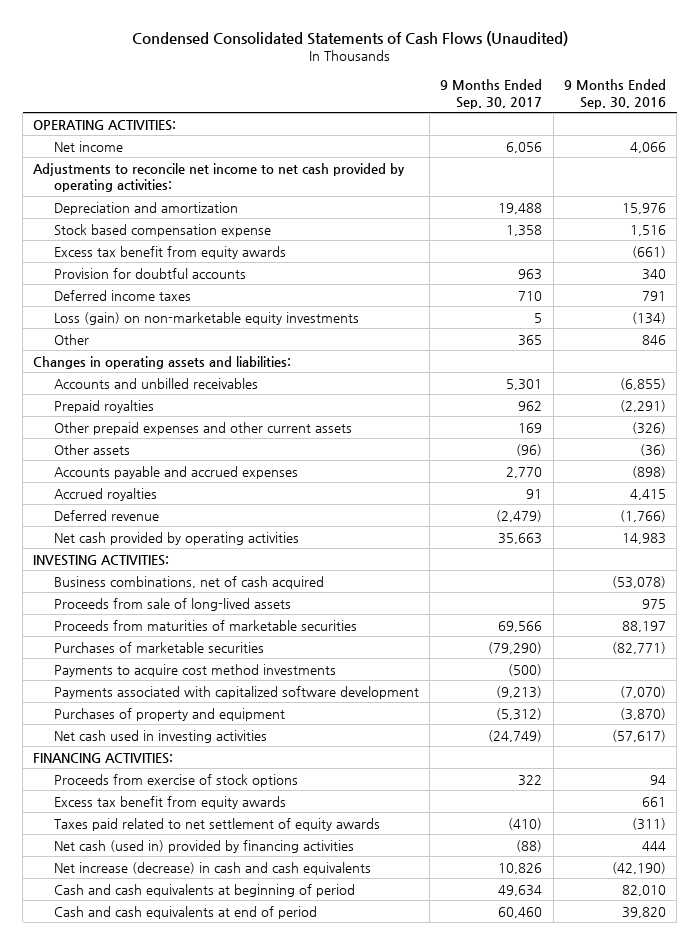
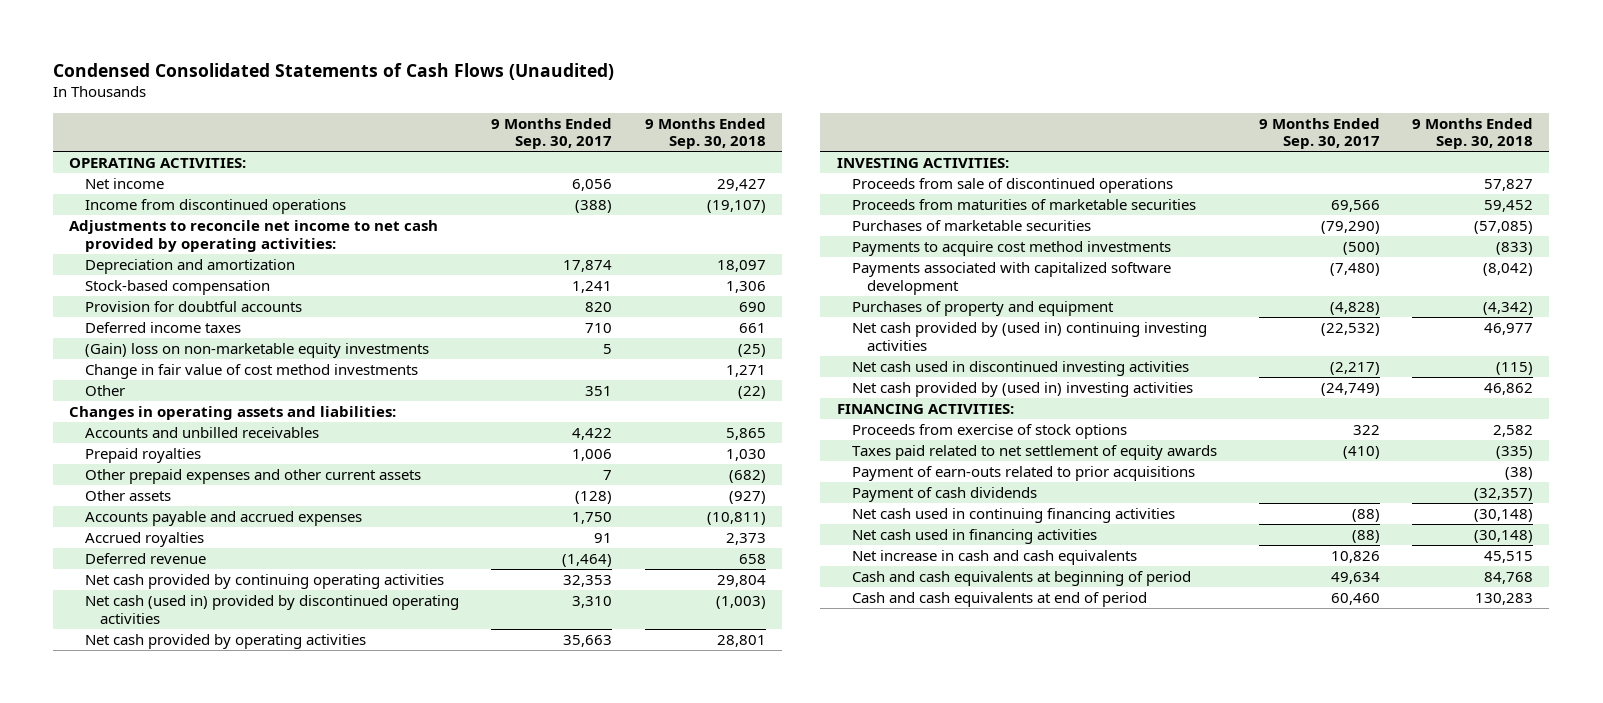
- | 9 Months Ended Sep. 30, 2017 | 9 Months Ended Sep. 30, 2016
+ | 9 Months Ended Sep. 30, 2017 | 9 Months Ended Sep. 30, 2018
+ Income from discontinued operations | (388) | (19,107)
- Depreciation and amortization | 19,488 | 15,976
- Stock based compensation expense | 1,358 | 1,516
- Excess tax benefit from equity awards | | (661)
- Provision for doubtful accounts | 963 | 340
+ Depreciation and amortization | 17,874 | 18,097
+ Stock-based compensation | 1,241 | 1,306
+ Provision for doubtful accounts | 820 | 690
- Loss (gain) on non-marketable equity investments | 5 | (134)
- Other | 365 | 846
+ (Gain) loss on non-marketable equity investments | 5 | (25)
+ Change in fair value of cost method investments | | 1,271
+ Other | 351 | (22)
- Accounts and unbilled receivables | 5,301 | (6,855)
- Prepaid royalties | 962 | (2,291)
- Other prepaid expenses and other current assets | 169 | (326)
- Other assets | (96) | (36)
- Accounts payable and accrued expenses | 2,770 | (898)
+ Accounts and unbilled receivables | 4,422 | 5,865
+ Prepaid royalties | 1,006 | 1,030
+ Other prepaid expenses and other current assets | 7 | (682)
+ Other assets | (128) | (927)
+ Accounts payable and accrued expenses | 1,750 | (10,811)
- Deferred revenue | (2,479) | (1,766)
+ Deferred revenue | (1,464) | 658
+ Net cash provided by continuing operating activities | 32,353 | 29,804
+ Net cash (used in) provided by discontinued operating activities | 3,310 | (1,003)
- Business combinations, net of cash acquired | | (53,078)
- Proceeds from sale of long-lived assets | | 975
+ Proceeds from sale of discontinued operations | | 57,827
- Payments associated with capitalized software development | (9,213) | (7,070)
- Purchases of property and equipment | (5,312) | (3,870)
- Net cash used in investing activities | (24,749) | (57,617)
+ Payments associated with capitalized software development | (7,480) | (8,042)
+ Purchases of property and equipment | (4,828) | (4,342)
+ Net cash provided by (used in) continuing investing activities | (22,532) | 46,977
+ Net cash used in discontinued investing activities | (2,217) | (115)
+ Net cash provided by (used in) investing activities | (24,749) | 46,862
- Excess tax benefit from equity awards | | 661
- Net cash (used in) provided by financing activities | (88) | 444
- Net increase (decrease) in cash and cash equivalents | 10,826 | (42,190)
+ Payment of earn-outs related to prior acquisitions | | (38)
+ Payment of cash dividends | | (32,357)
+ Net cash used in continuing financing activities | (88) | (30,148)
+ Net cash used in financing activities | (88) | (30,148)
+ Net increase in cash and cash equivalents | 10,826 | 45,515

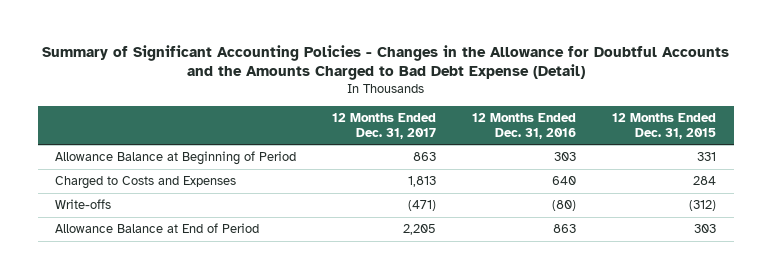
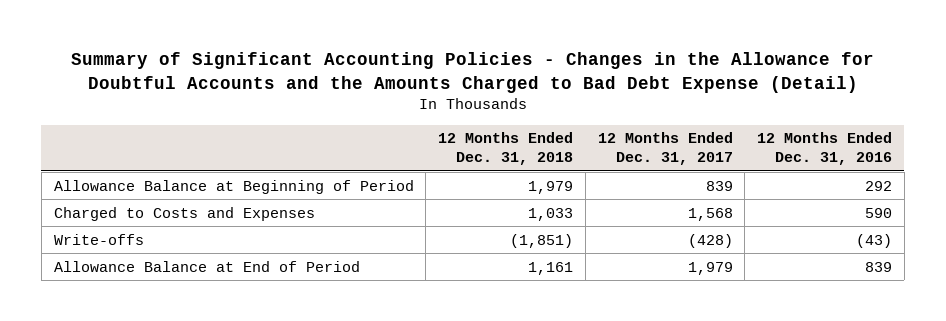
- | 12 Months Ended Dec. 31, 2017 | 12 Months Ended Dec. 31, 2016 | 12 Months Ended Dec. 31, 2015
+ | 12 Months Ended Dec. 31, 2018 | 12 Months Ended Dec. 31, 2017 | 12 Months Ended Dec. 31, 2016
- Allowance Balance at Beginning of Period | 863 | 303 | 331
- Charged to Costs and Expenses | 1,813 | 640 | 284
- Write-offs | (471) | (80) | (312)
- Allowance Balance at End of Period | 2,205 | 863 | 303
+ Allowance Balance at Beginning of Period | 1,979 | 839 | 292
+ Charged to Costs and Expenses | 1,033 | 1,568 | 590
+ Write-offs | (1,851) | (428) | (43)
+ Allowance Balance at End of Period | 1,161 | 1,979 | 839

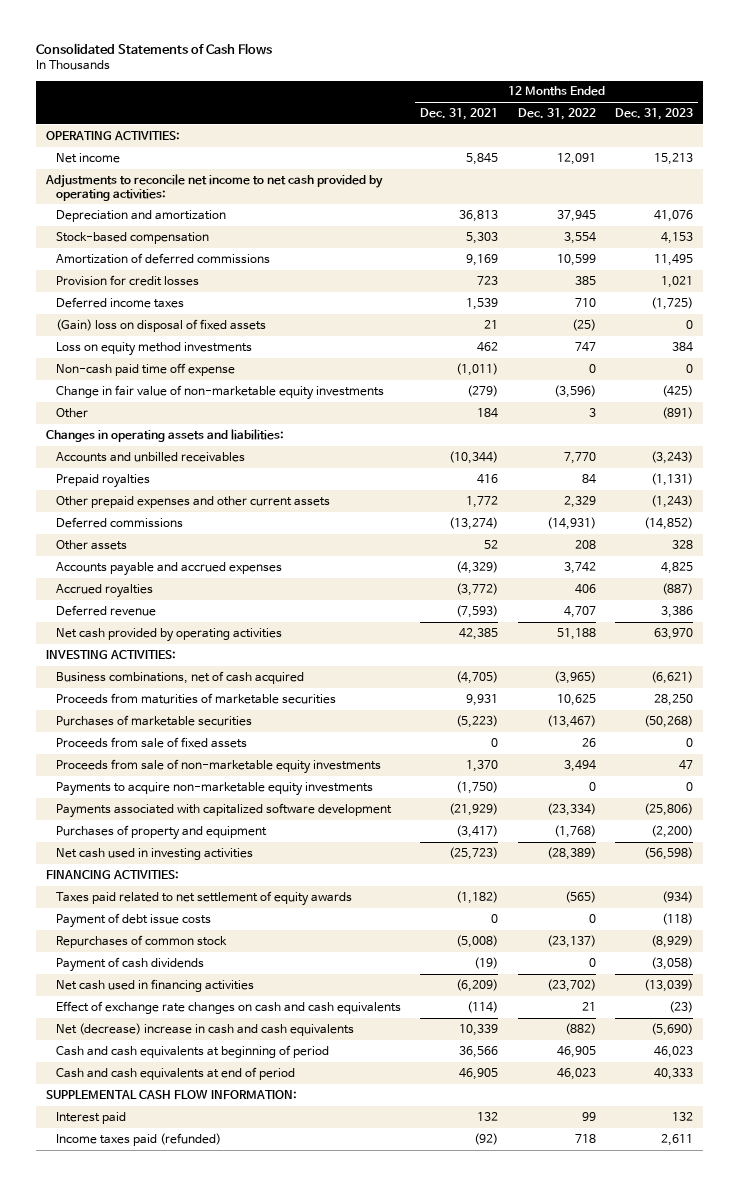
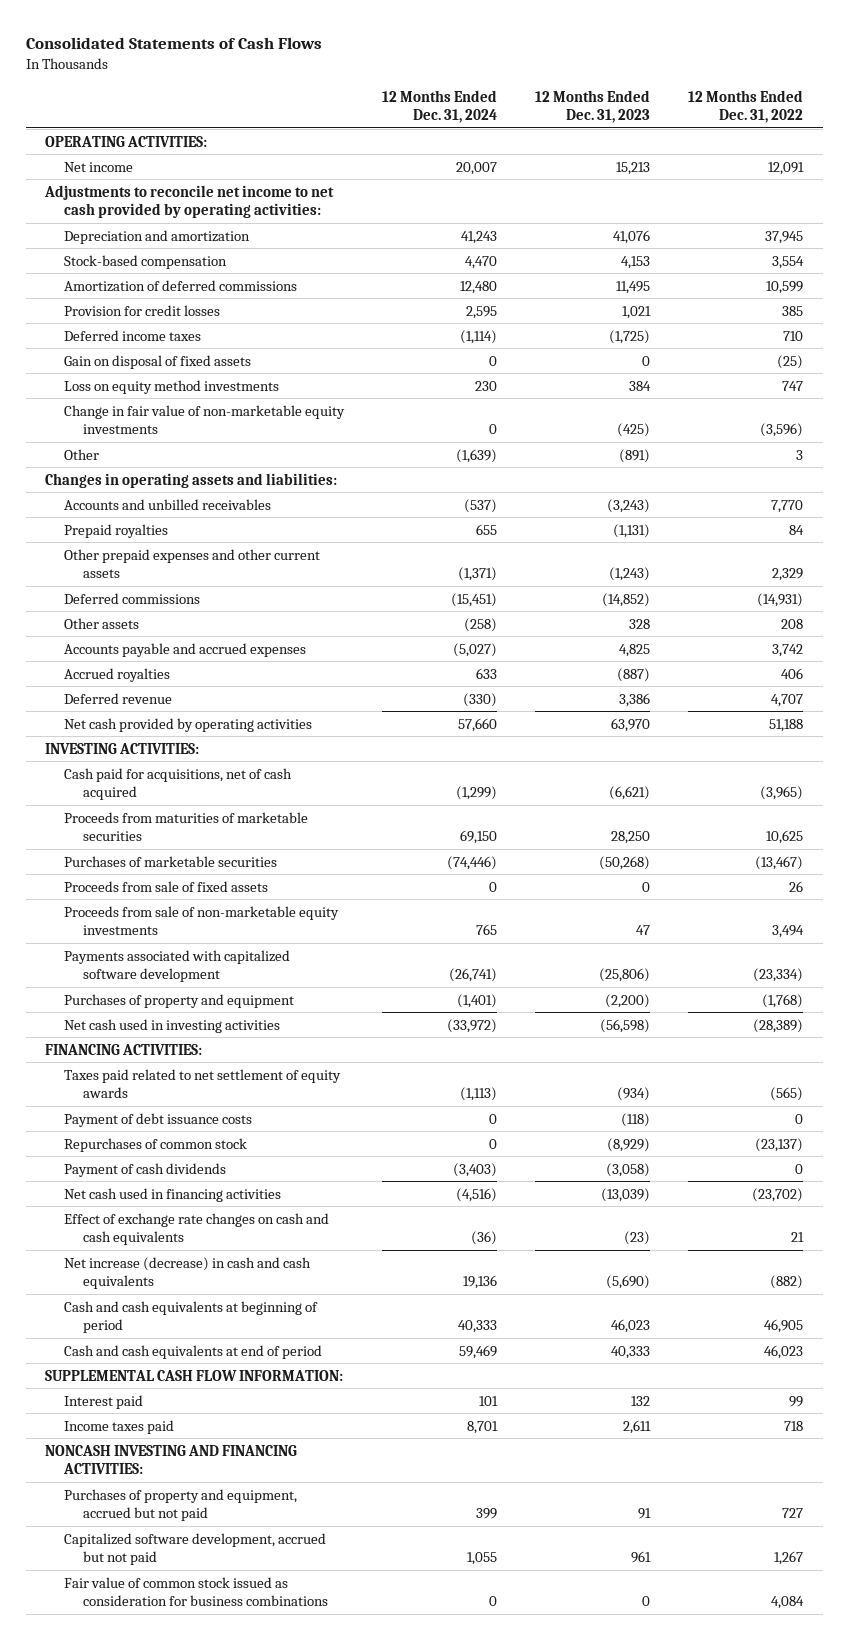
- | 12 Months Ended Dec. 31, 2021 | 12 Months Ended Dec. 31, 2022 | 12 Months Ended Dec. 31, 2023
+ | 12 Months Ended Dec. 31, 2024 | 12 Months Ended Dec. 31, 2023 | 12 Months Ended Dec. 31, 2022
- (Gain) loss on disposal of fixed assets | 21 | (25) | 0
+ Gain on disposal of fixed assets | 0 | 0 | (25)
- Non-cash paid time off expense | (1,011) | 0 | 0
- Business combinations, net of cash acquired | (4,705) | (3,965) | (6,621)
+ Cash paid for acquisitions, net of cash acquired | (1,299) | (6,621) | (3,965)
- Payments to acquire non-marketable equity investments | (1,750) | 0 | 0
- Payment of debt issue costs | 0 | 0 | (118)
+ Payment of debt issuance costs | 0 | (118) | 0
- Net (decrease) increase in cash and cash equivalents | 10,339 | (882) | (5,690)
+ Net increase (decrease) in cash and cash equivalents | 19,136 | (5,690) | (882)
- Income taxes paid (refunded) | (92) | 718 | 2,611
+ Income taxes paid | 8,701 | 2,611 | 718
+ NONCASH INVESTING AND FINANCING ACTIVITIES:
+ Purchases of property and equipment, accrued but not paid | 399 | 91 | 727
+ Capitalized software development, accrued but not paid | 1,055 | 961 | 1,267
+ Fair value of common stock issued as consideration for business combinations | 0 | 0 | 4,084

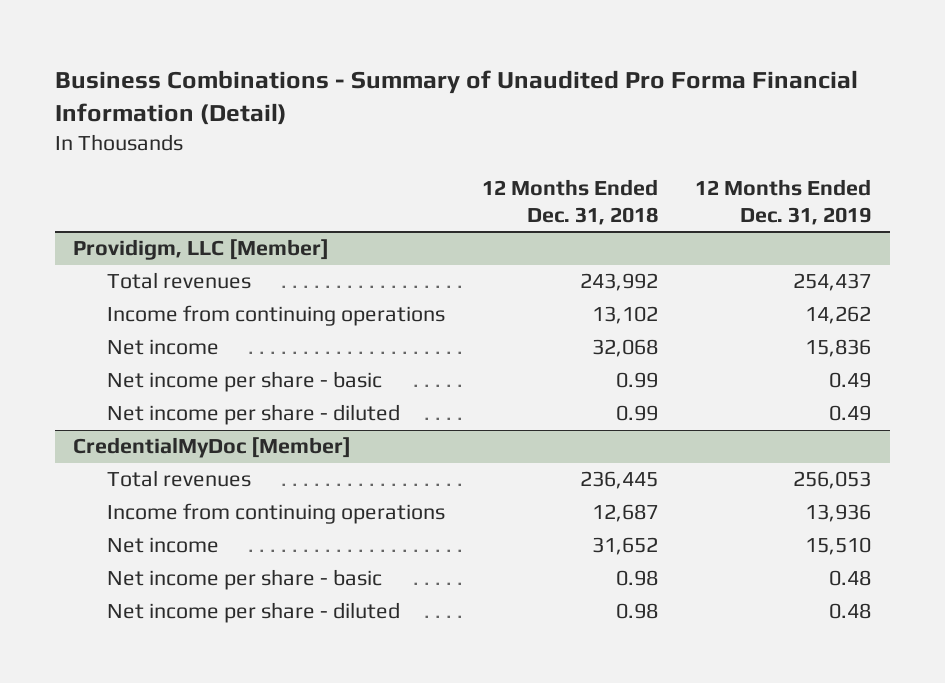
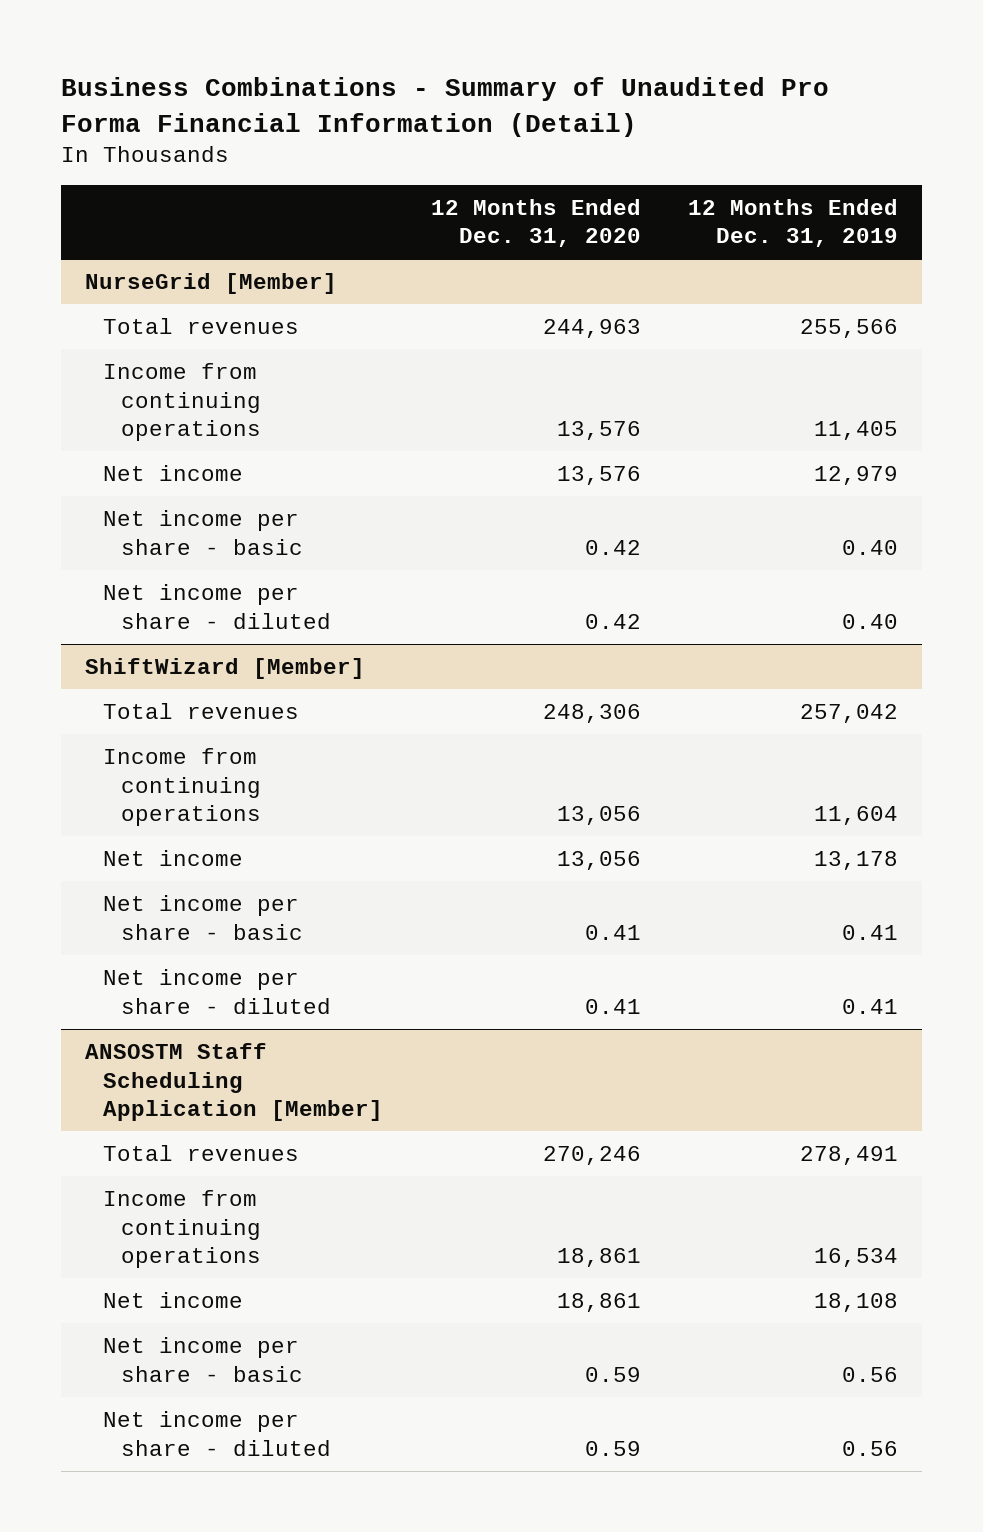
- | 12 Months Ended Dec. 31, 2018 | 12 Months Ended Dec. 31, 2019
+ | 12 Months Ended Dec. 31, 2020 | 12 Months Ended Dec. 31, 2019
- Providigm, LLC [Member]
- Total revenues | 243,992 | 254,437
- Income from continuing operations | 13,102 | 14,262
- Net income | 32,068 | 15,836
- Net income per share - basic | 0.99 | 0.49
- Net income per share - diluted | 0.99 | 0.49
- CredentialMyDoc [Member]
- Total revenues | 236,445 | 256,053
- Income from continuing operations | 12,687 | 13,936
- Net income | 31,652 | 15,510
- Net income per share - basic | 0.98 | 0.48
- Net income per share - diluted | 0.98 | 0.48
+ NurseGrid [Member]
+ Total revenues | 244,963 | 255,566
+ Income from continuing operations | 13,576 | 11,405
+ Net income | 13,576 | 12,979
+ Net income per share - basic | 0.42 | 0.40
+ Net income per share - diluted | 0.42 | 0.40
+ ShiftWizard [Member]
+ Total revenues | 248,306 | 257,042
+ Income from continuing operations | 13,056 | 11,604
+ Net income | 13,056 | 13,178
+ Net income per share - basic | 0.41 | 0.41
+ Net income per share - diluted | 0.41 | 0.41
+ ANSOSTM Staff Scheduling Application [Member]
+ Total revenues | 270,246 | 278,491
+ Income from continuing operations | 18,861 | 16,534
+ Net income | 18,861 | 18,108
+ Net income per share - basic | 0.59 | 0.56
+ Net income per share - diluted | 0.59 | 0.56

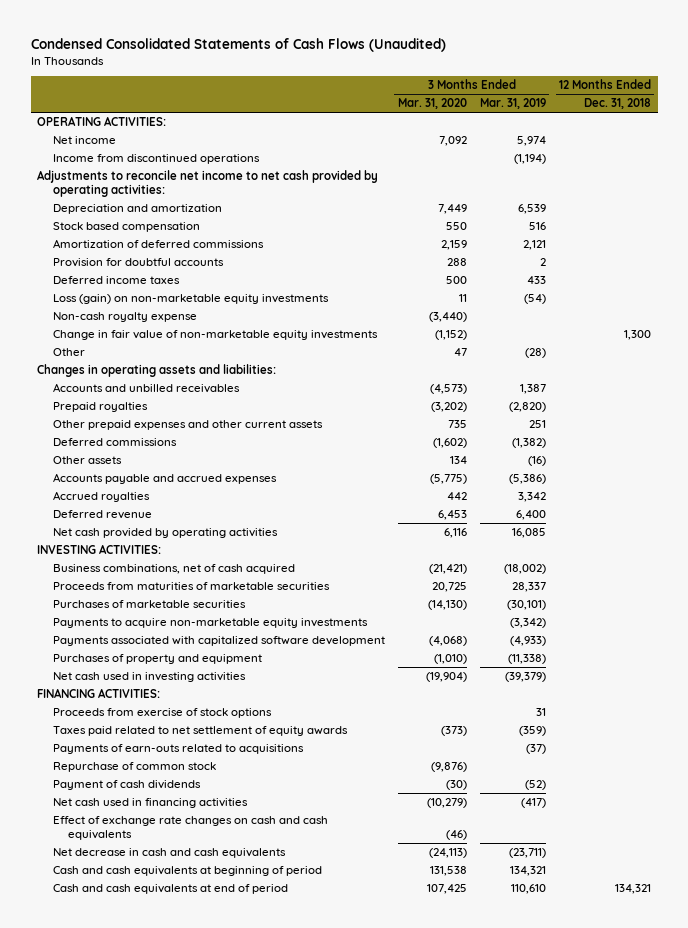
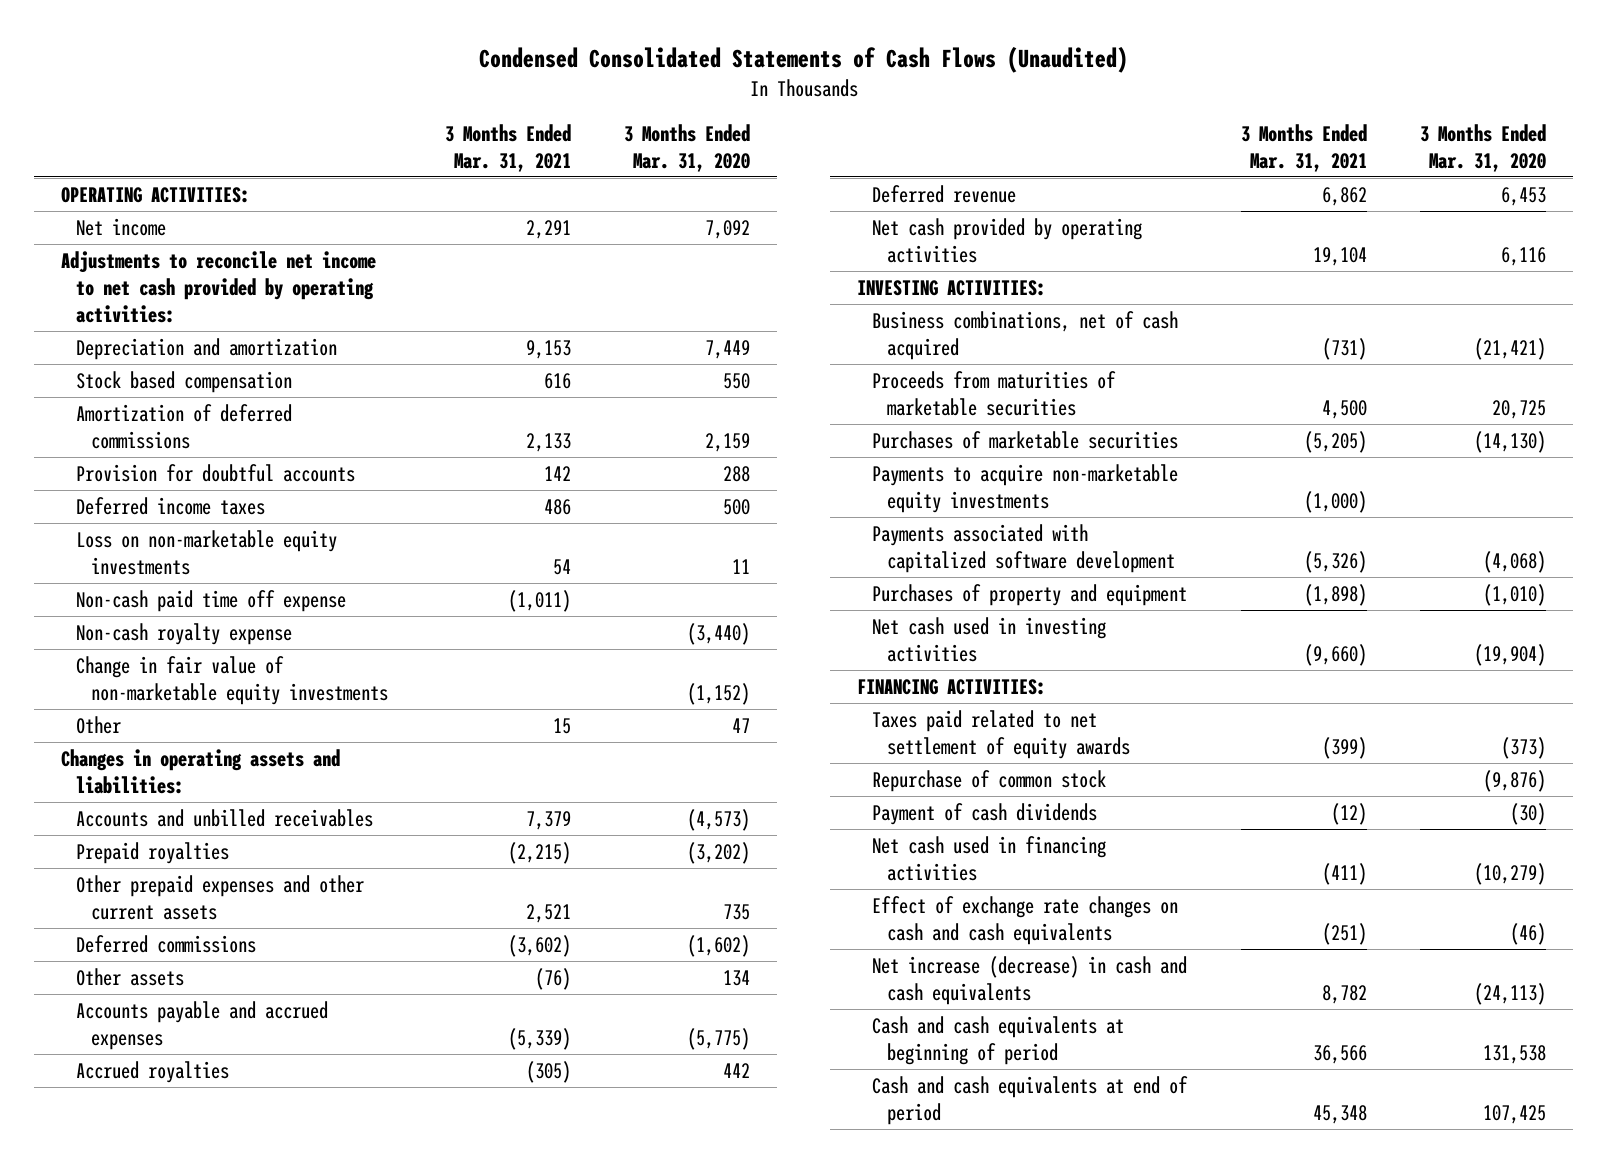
- | 3 Months Ended Mar. 31, 2020 | 3 Months Ended Mar. 31, 2019 | 12 Months Ended Dec. 31, 2018
+ | 3 Months Ended Mar. 31, 2021 | 3 Months Ended Mar. 31, 2020
- Income from discontinued operations | | (1,194) |
- Loss (gain) on non-marketable equity investments | 11 | (54) |
+ Loss on non-marketable equity investments | 54 | 11
+ Non-cash paid time off expense | (1,011) |
- Proceeds from exercise of stock options | | 31 |
- Payments of earn-outs related to acquisitions | | (37) |
- Net decrease in cash and cash equivalents | (24,113) | (23,711) |
+ Net increase (decrease) in cash and cash equivalents | 8,782 | (24,113)

